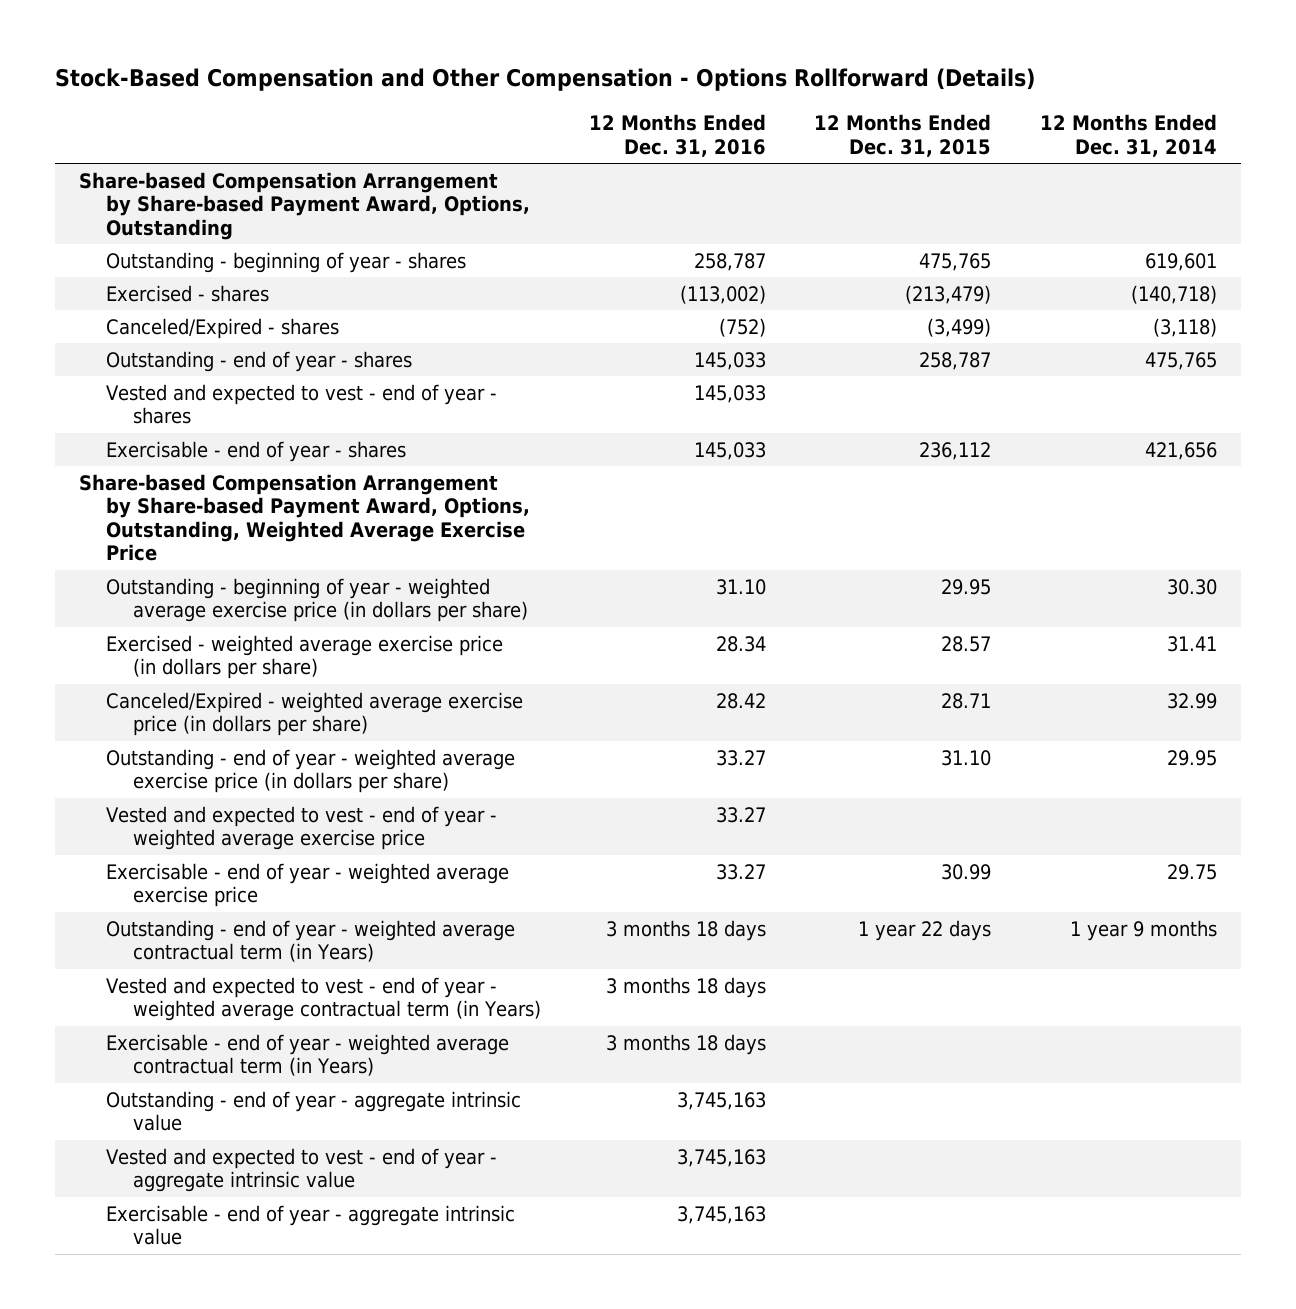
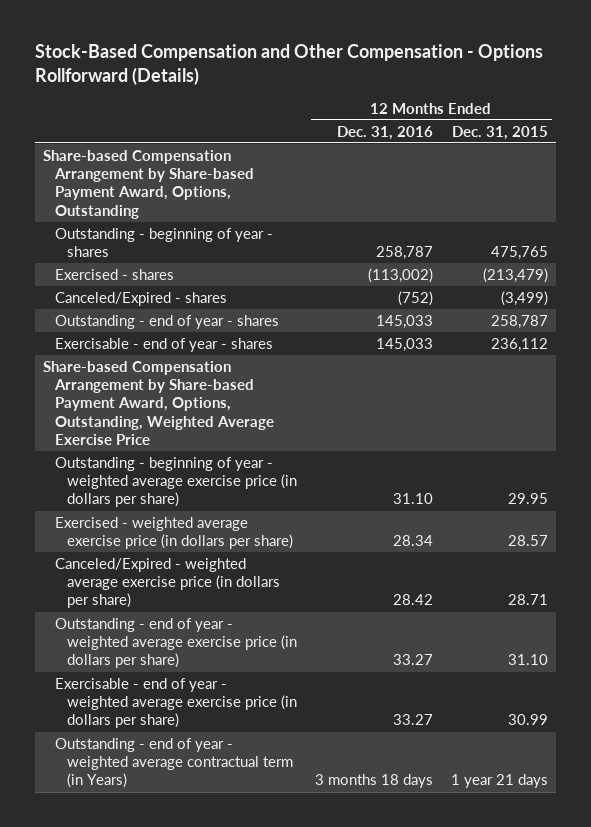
- | 12 Months Ended Dec. 31, 2016 | 12 Months Ended Dec. 31, 2015 | 12 Months Ended Dec. 31, 2014
+ | 12 Months Ended Dec. 31, 2016 | 12 Months Ended Dec. 31, 2015
- Vested and expected to vest - end of year - shares | 145,033 | |
- Vested and expected to vest - end of year - weighted average exercise price | 33.27 | |
- Exercisable - end of year - weighted average exercise price | 33.27 | 30.99 | 29.75
- Outstanding - end of year - weighted average contractual term (in Years) | 3 months 18 days | 1 year 22 days | 1 year 9 months
- Vested and expected to vest - end of year - weighted average contractual term (in Years) | 3 months 18 days | |
- Exercisable - end of year - weighted average contractual term (in Years) | 3 months 18 days | |
- Outstanding - end of year - aggregate intrinsic value | 3,745,163 | |
- Vested and expected to vest - end of year - aggregate intrinsic value | 3,745,163 | |
- Exercisable - end of year - aggregate intrinsic value | 3,745,163 | |
+ Exercisable - end of year - weighted average exercise price (in dollars per share) | 33.27 | 30.99
+ Outstanding - end of year - weighted average contractual term (in Years) | 3 months 18 days | 1 year 21 days

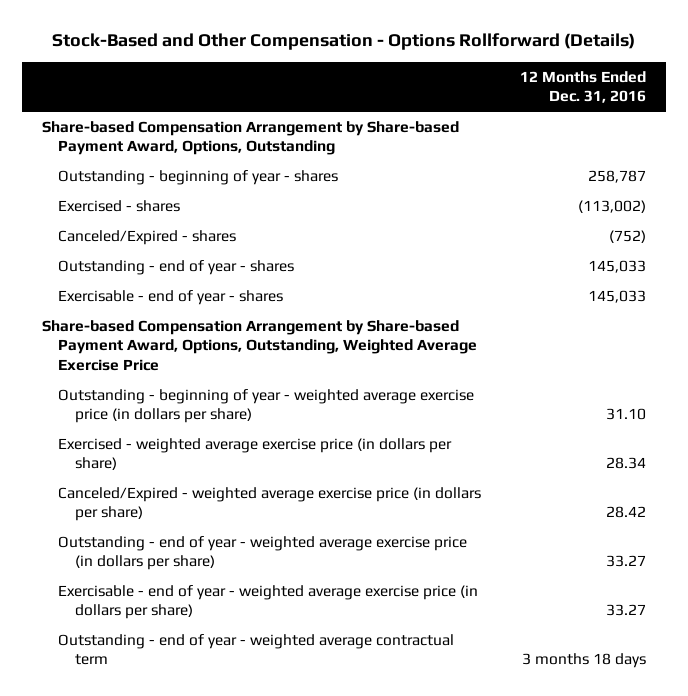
- Stock-Based Compensation and Other Compensation - Options Rollforward (Details)
+ Stock-Based and Other Compensation - Options Rollforward (Details)
- | 12 Months Ended Dec. 31, 2016 | 12 Months Ended Dec. 31, 2015
+ | 12 Months Ended Dec. 31, 2016
- Outstanding - end of year - weighted average contractual term (in Years) | 3 months 18 days | 1 year 21 days
+ Outstanding - end of year - weighted average contractual term | 3 months 18 days

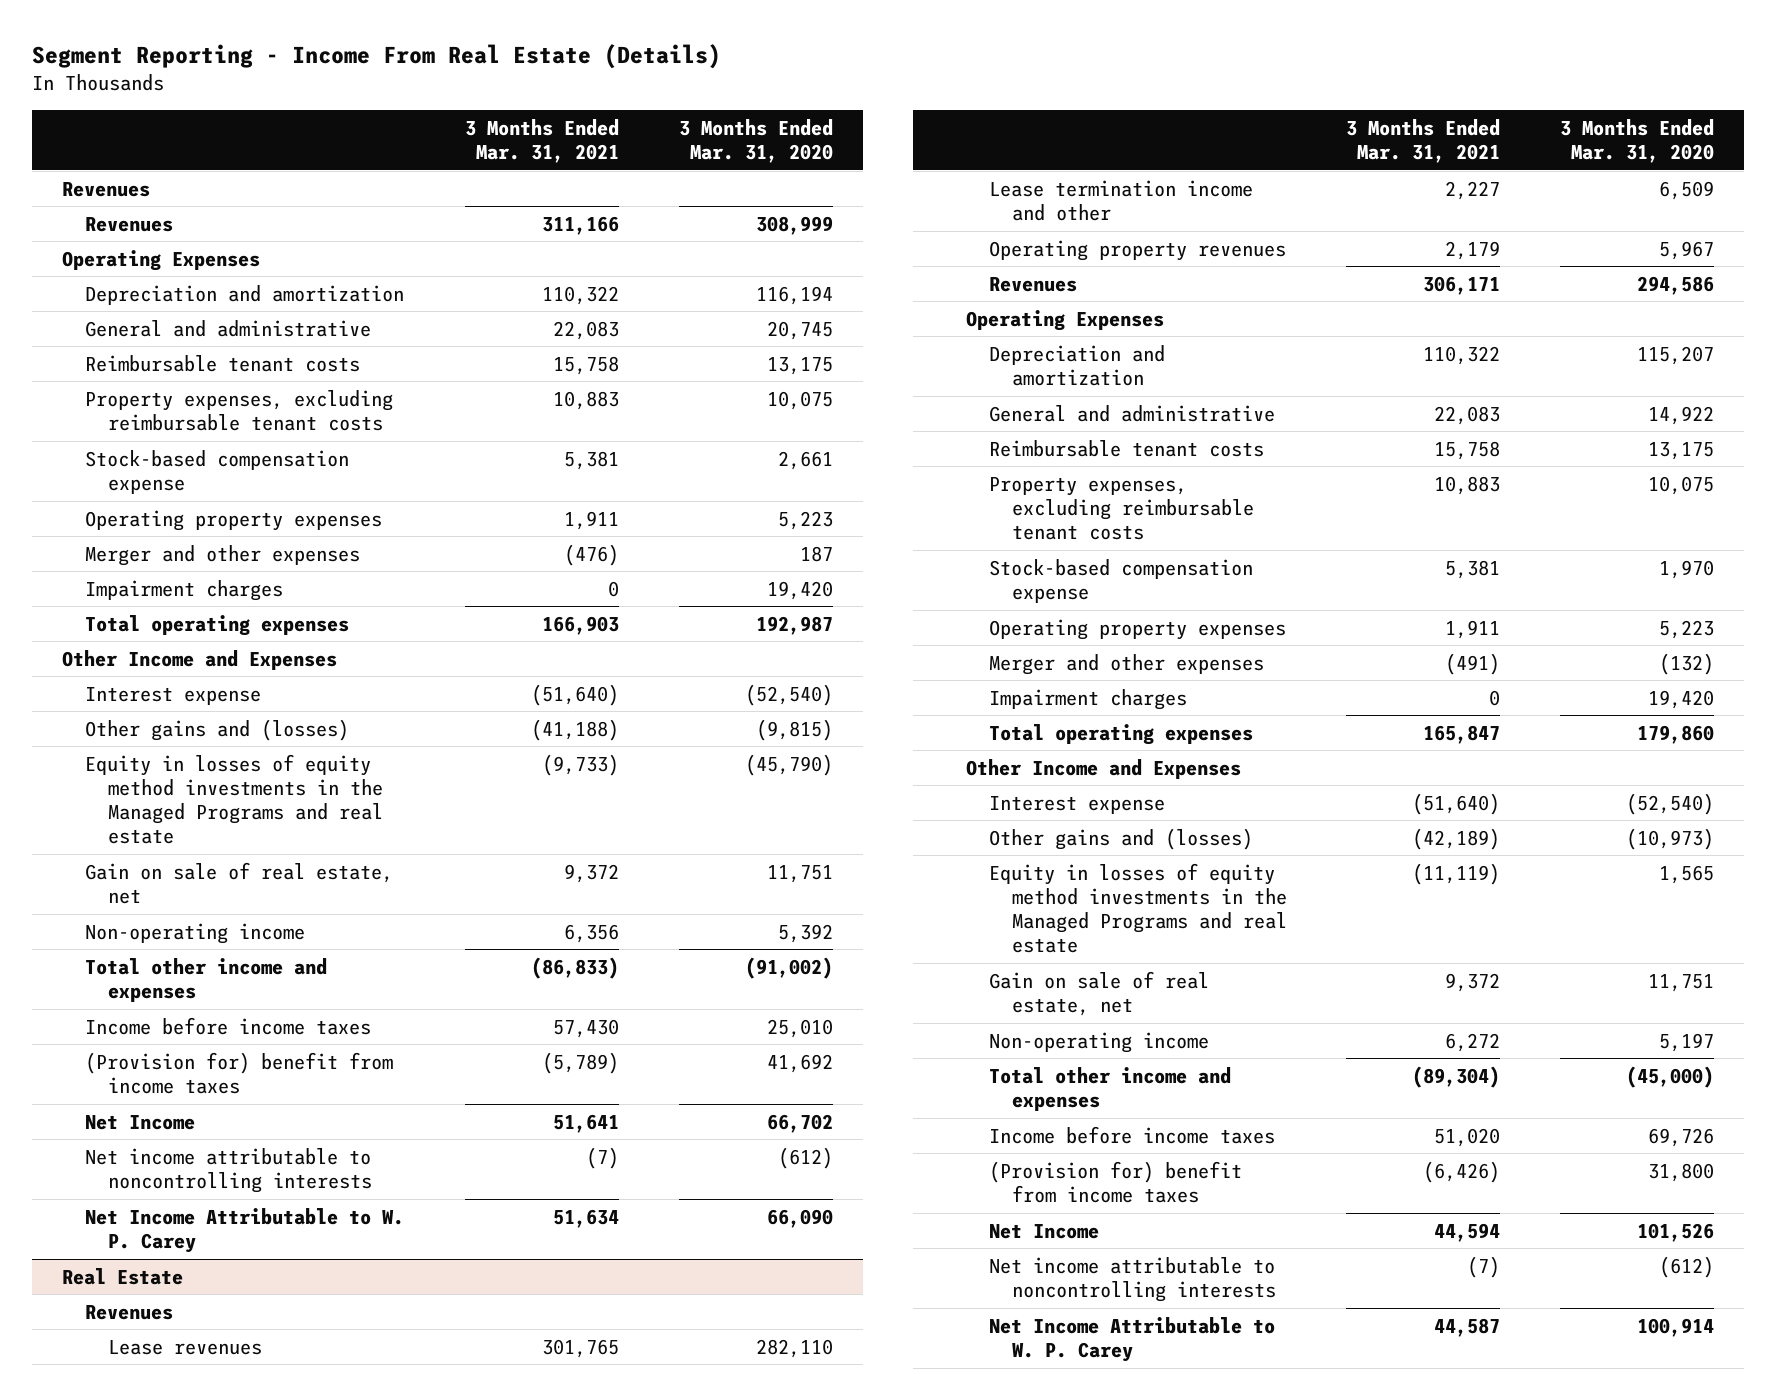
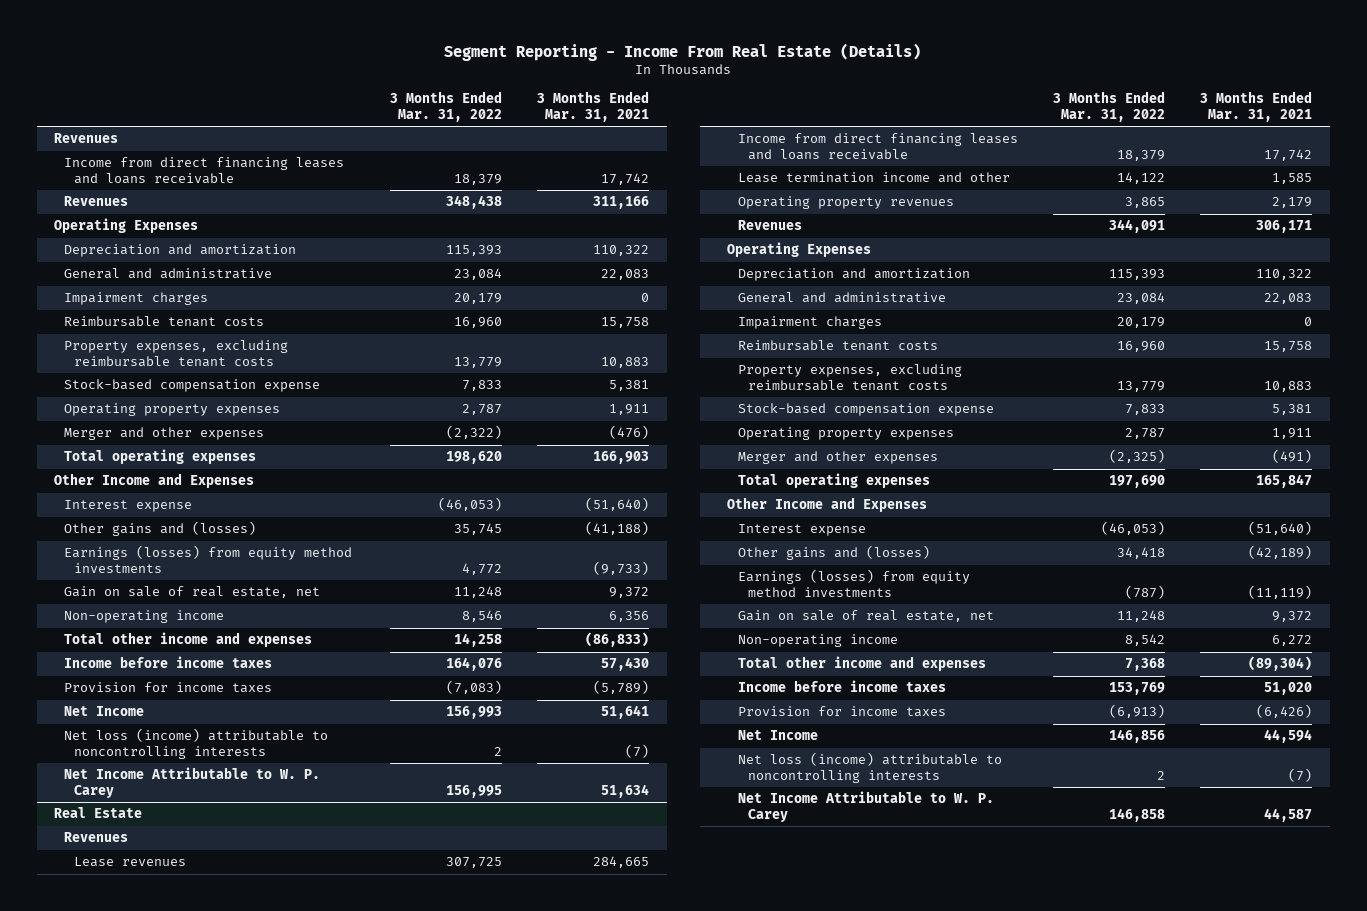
- | 3 Months Ended Mar. 31, 2021 | 3 Months Ended Mar. 31, 2020
+ | 3 Months Ended Mar. 31, 2022 | 3 Months Ended Mar. 31, 2021
+ Income from direct financing leases and loans receivable | 18,379 | 17,742
moved up: Impairment charges | 20,179 | 0
- Equity in losses of equity method investments in the Managed Programs and real estate | (9,733) | (45,790)
+ Earnings (losses) from equity method investments | 4,772 | (9,733)
- (Provision for) benefit from income taxes | (5,789) | 41,692
+ Provision for income taxes | (7,083) | (5,789)
- Net income attributable to noncontrolling interests | (7) | (612)
+ Net loss (income) attributable to noncontrolling interests | 2 | (7)
@ Real Estate
- Lease revenues | 301,765 | 282,110
- Lease termination income and other | 2,227 | 6,509
+ Lease revenues | 307,725 | 284,665
+ Income from direct financing leases and loans receivable | 18,379 | 17,742
+ Lease termination income and other | 14,122 | 1,585
moved up: Impairment charges | 20,179 | 0
- Equity in losses of equity method investments in the Managed Programs and real estate | (11,119) | 1,565
+ Earnings (losses) from equity method investments | (787) | (11,119)
- (Provision for) benefit from income taxes | (6,426) | 31,800
+ Provision for income taxes | (6,913) | (6,426)
- Net income attributable to noncontrolling interests | (7) | (612)
+ Net loss (income) attributable to noncontrolling interests | 2 | (7)

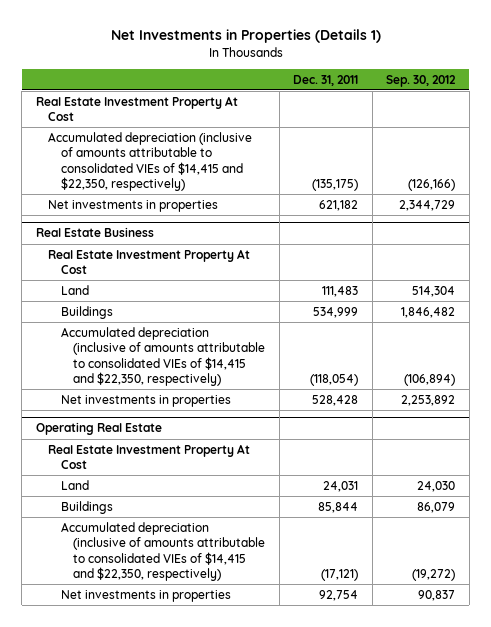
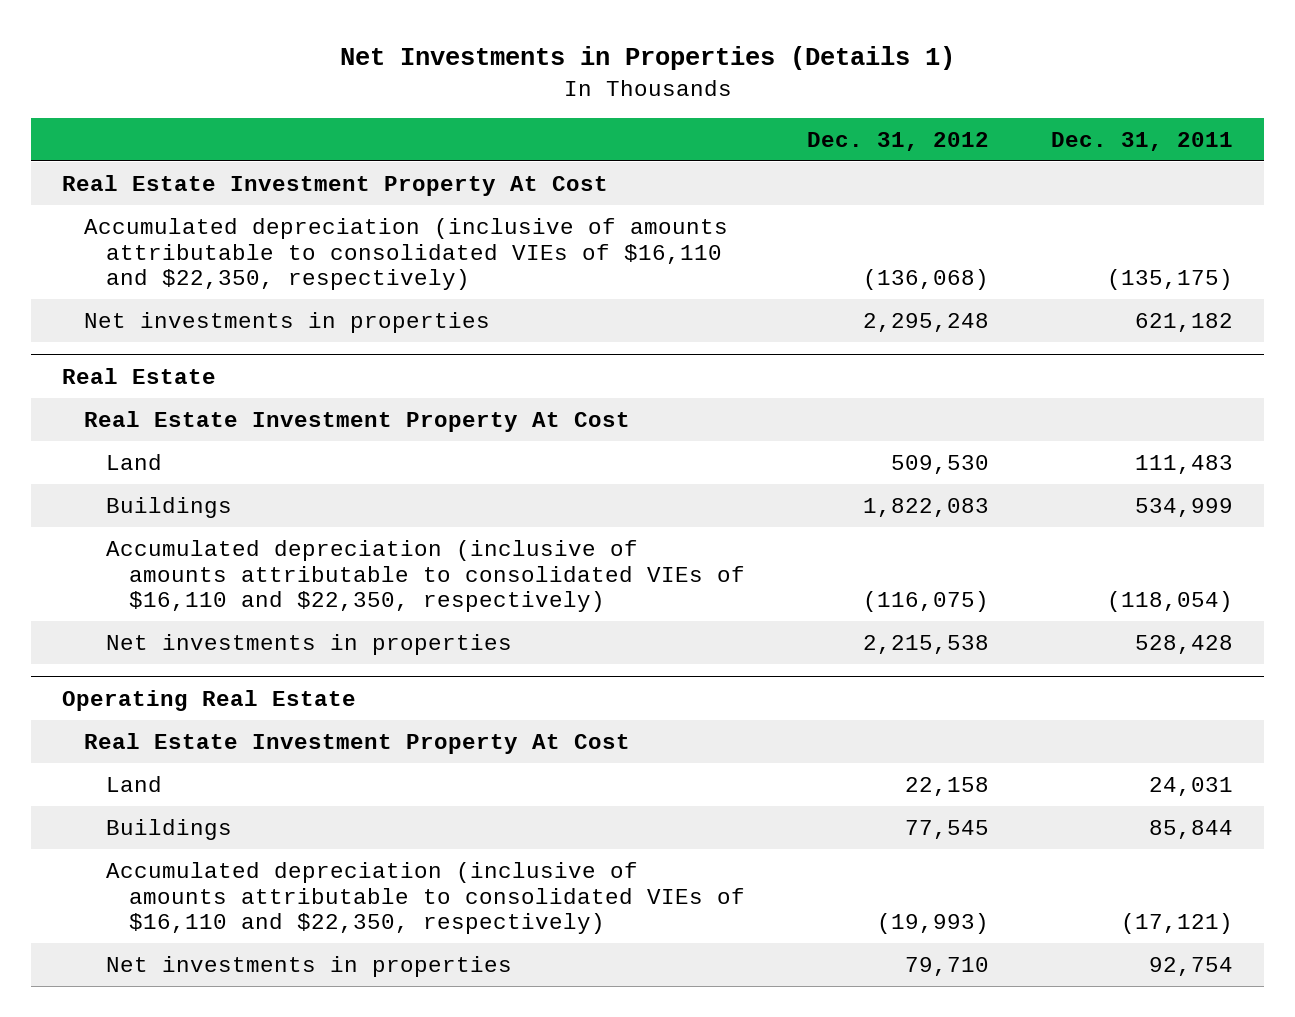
- | Dec. 31, 2011 | Sep. 30, 2012
+ | Dec. 31, 2012 | Dec. 31, 2011
- Accumulated depreciation (inclusive of amounts attributable to consolidated VIEs of $14,415 and $22,350, respectively) | (135,175) | (126,166)
+ Accumulated depreciation (inclusive of amounts attributable to consolidated VIEs of $16,110 and $22,350, respectively) | (136,068) | (135,175)
- Real Estate Business
+ Real Estate
- Accumulated depreciation (inclusive of amounts attributable to consolidated VIEs of $14,415 and $22,350, respectively) | (118,054) | (106,894)
+ Accumulated depreciation (inclusive of amounts attributable to consolidated VIEs of $16,110 and $22,350, respectively) | (116,075) | (118,054)
@ Operating Real Estate
- Accumulated depreciation (inclusive of amounts attributable to consolidated VIEs of $14,415 and $22,350, respectively) | (17,121) | (19,272)
+ Accumulated depreciation (inclusive of amounts attributable to consolidated VIEs of $16,110 and $22,350, respectively) | (19,993) | (17,121)

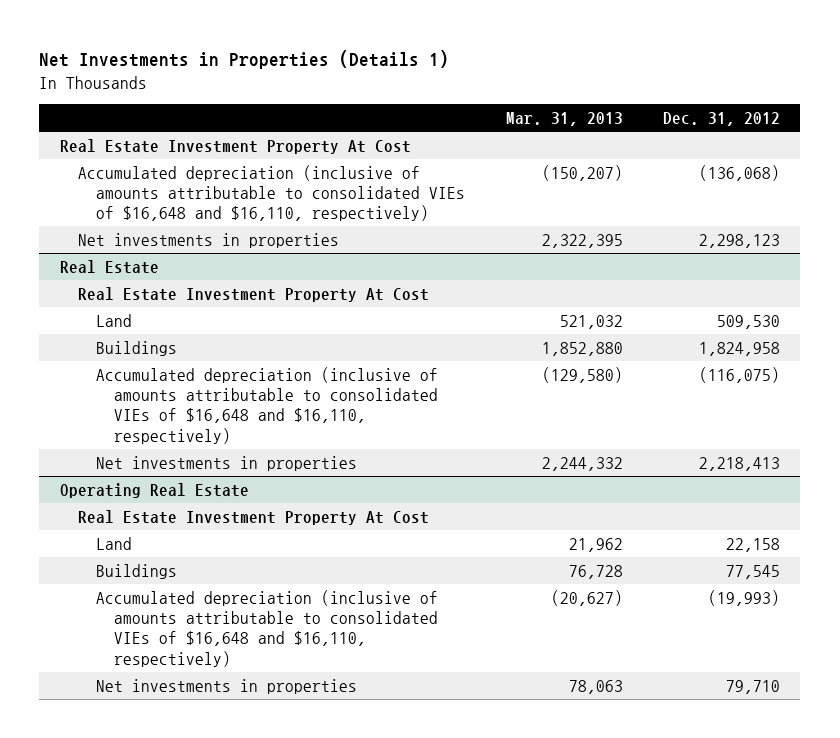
- | Dec. 31, 2012 | Dec. 31, 2011
+ | Mar. 31, 2013 | Dec. 31, 2012
- Accumulated depreciation (inclusive of amounts attributable to consolidated VIEs of $16,110 and $22,350, respectively) | (136,068) | (135,175)
- Net investments in properties | 2,295,248 | 621,182
+ Accumulated depreciation (inclusive of amounts attributable to consolidated VIEs of $16,648 and $16,110, respectively) | (150,207) | (136,068)
+ Net investments in properties | 2,322,395 | 2,298,123
@ Real Estate
- Buildings | 1,822,083 | 534,999
- Accumulated depreciation (inclusive of amounts attributable to consolidated VIEs of $16,110 and $22,350, respectively) | (116,075) | (118,054)
- Net investments in properties | 2,215,538 | 528,428
+ Buildings | 1,852,880 | 1,824,958
+ Accumulated depreciation (inclusive of amounts attributable to consolidated VIEs of $16,648 and $16,110, respectively) | (129,580) | (116,075)
+ Net investments in properties | 2,244,332 | 2,218,413
@ Operating Real Estate
- Accumulated depreciation (inclusive of amounts attributable to consolidated VIEs of $16,110 and $22,350, respectively) | (19,993) | (17,121)
+ Accumulated depreciation (inclusive of amounts attributable to consolidated VIEs of $16,648 and $16,110, respectively) | (20,627) | (19,993)

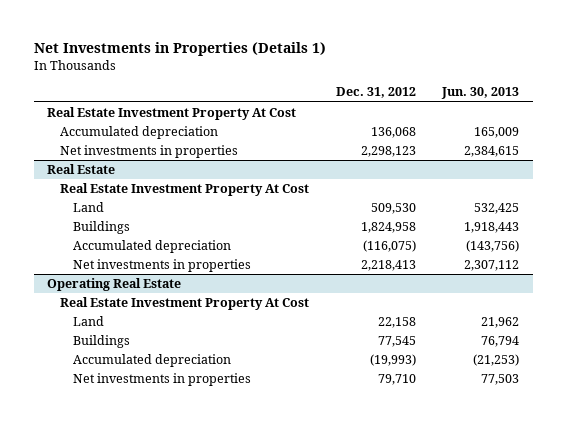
- | Mar. 31, 2013 | Dec. 31, 2012
+ | Dec. 31, 2012 | Jun. 30, 2013
- Accumulated depreciation (inclusive of amounts attributable to consolidated VIEs of $16,648 and $16,110, respectively) | (150,207) | (136,068)
+ Accumulated depreciation | 136,068 | 165,009
@ Real Estate
- Accumulated depreciation (inclusive of amounts attributable to consolidated VIEs of $16,648 and $16,110, respectively) | (129,580) | (116,075)
+ Accumulated depreciation | (116,075) | (143,756)
@ Operating Real Estate
- Accumulated depreciation (inclusive of amounts attributable to consolidated VIEs of $16,648 and $16,110, respectively) | (20,627) | (19,993)
+ Accumulated depreciation | (19,993) | (21,253)

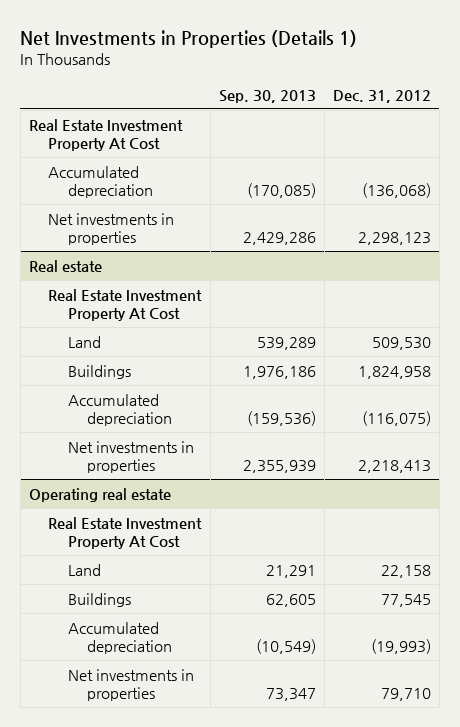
- | Dec. 31, 2012 | Jun. 30, 2013
+ | Sep. 30, 2013 | Dec. 31, 2012
- Accumulated depreciation | 136,068 | 165,009
+ Accumulated depreciation | (170,085) | (136,068)
- Real Estate
+ Real estate
- Operating Real Estate
+ Operating real estate

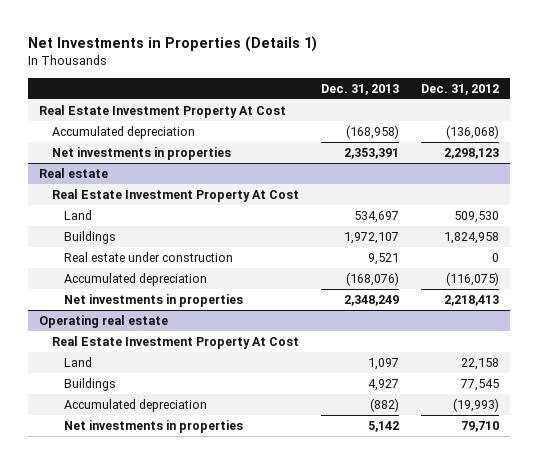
- | Sep. 30, 2013 | Dec. 31, 2012
+ | Dec. 31, 2013 | Dec. 31, 2012
@ Real estate
+ Real estate under construction | 9,521 | 0

